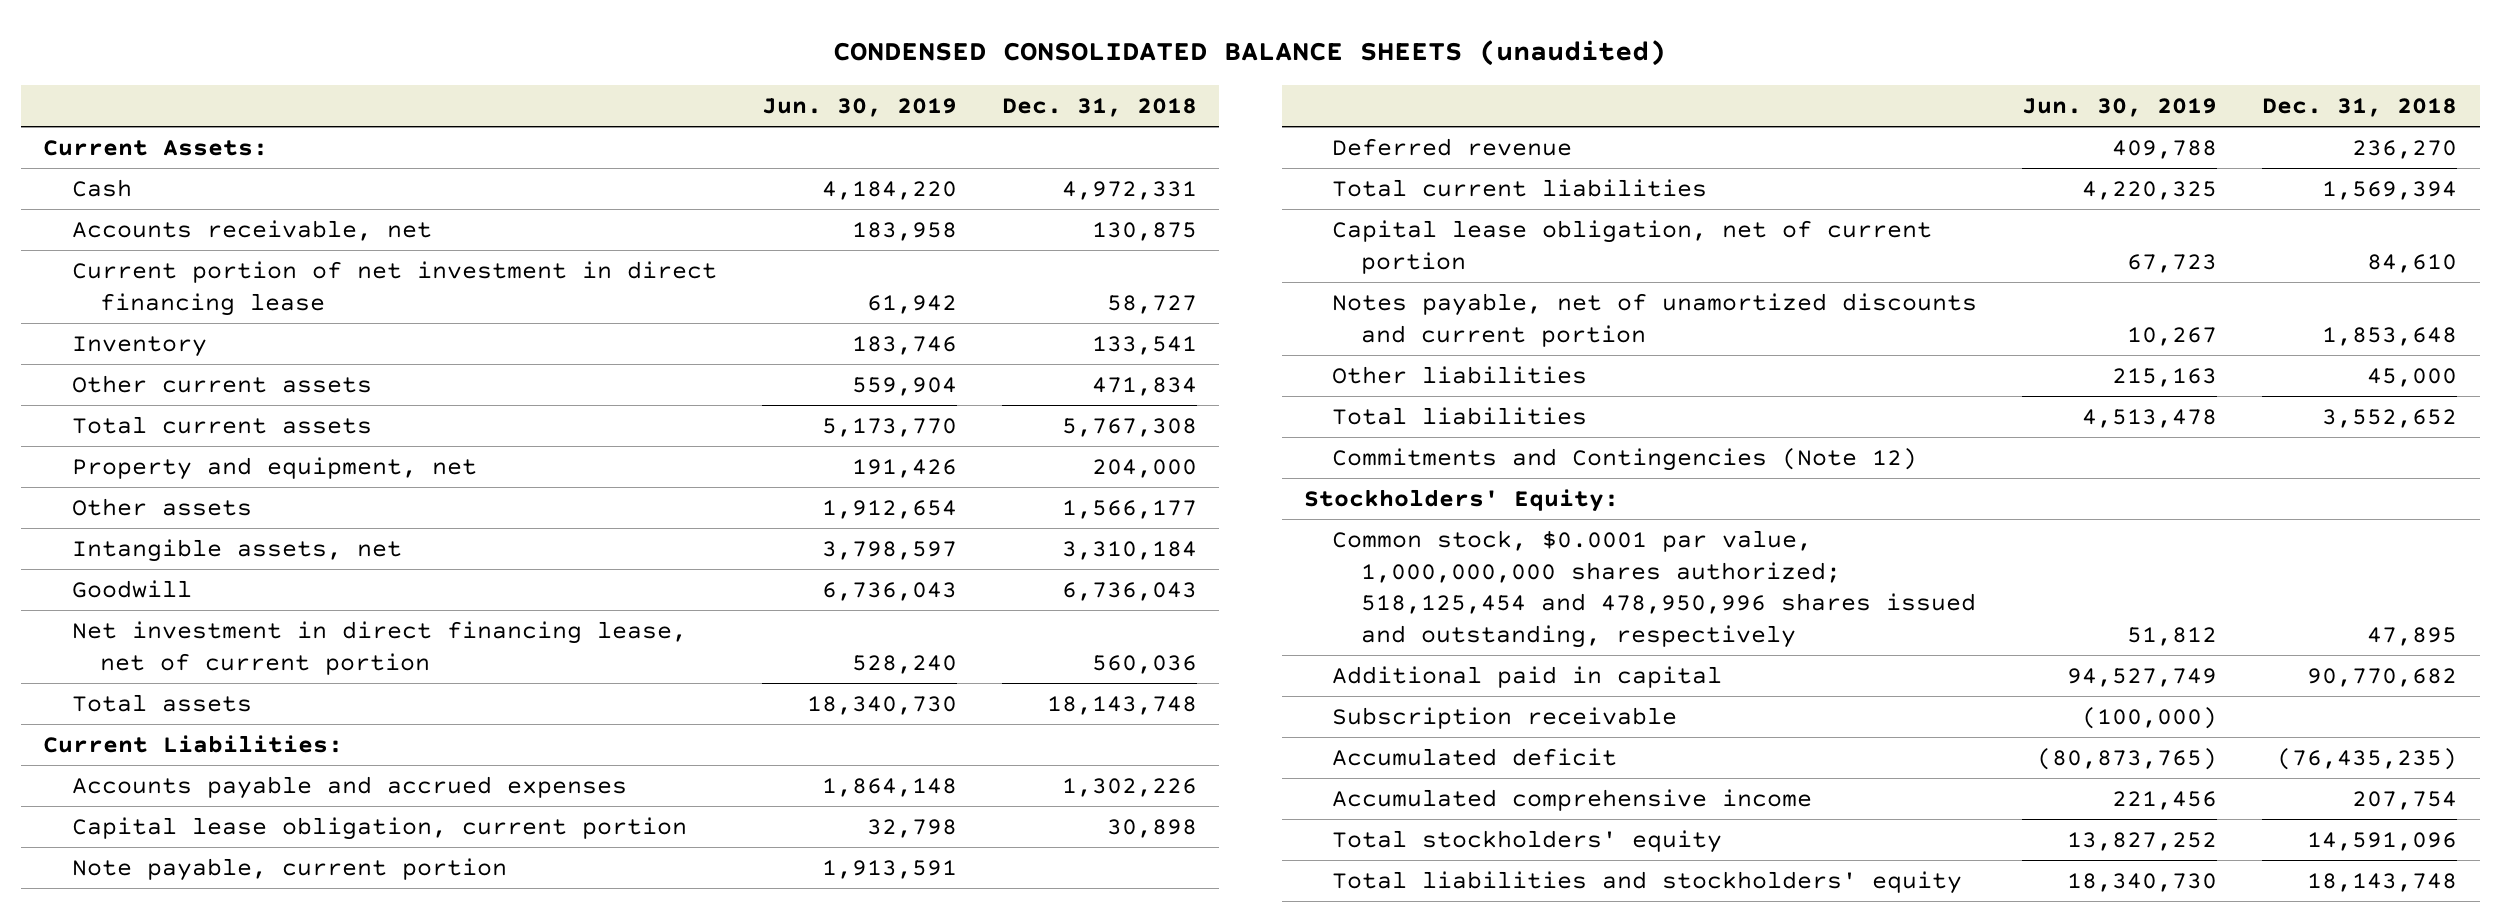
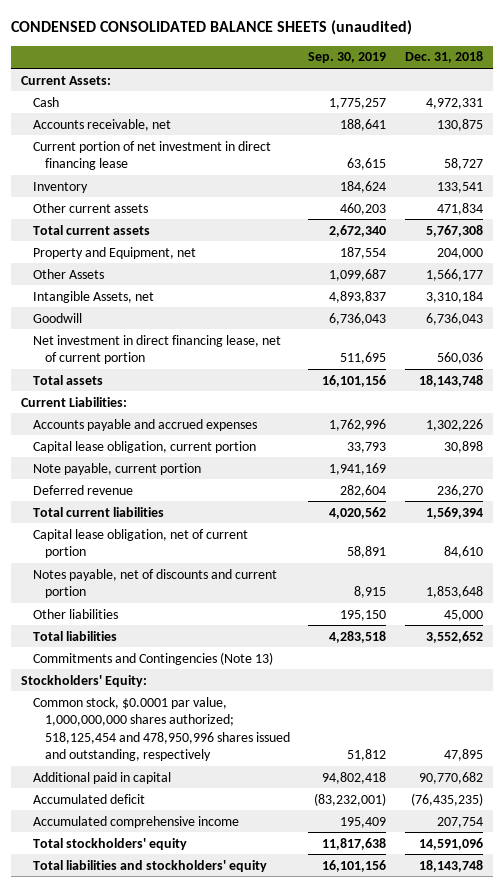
- | Jun. 30, 2019 | Dec. 31, 2018
+ | Sep. 30, 2019 | Dec. 31, 2018
- Property and equipment, net | 191,426 | 204,000
- Other assets | 1,912,654 | 1,566,177
- Intangible assets, net | 3,798,597 | 3,310,184
+ Property and Equipment, net | 187,554 | 204,000
+ Other Assets | 1,099,687 | 1,566,177
+ Intangible Assets, net | 4,893,837 | 3,310,184
- Notes payable, net of unamortized discounts and current portion | 10,267 | 1,853,648
+ Notes payable, net of discounts and current portion | 8,915 | 1,853,648
- Commitments and Contingencies (Note 12)
+ Commitments and Contingencies (Note 13)
- Subscription receivable | (100,000) |

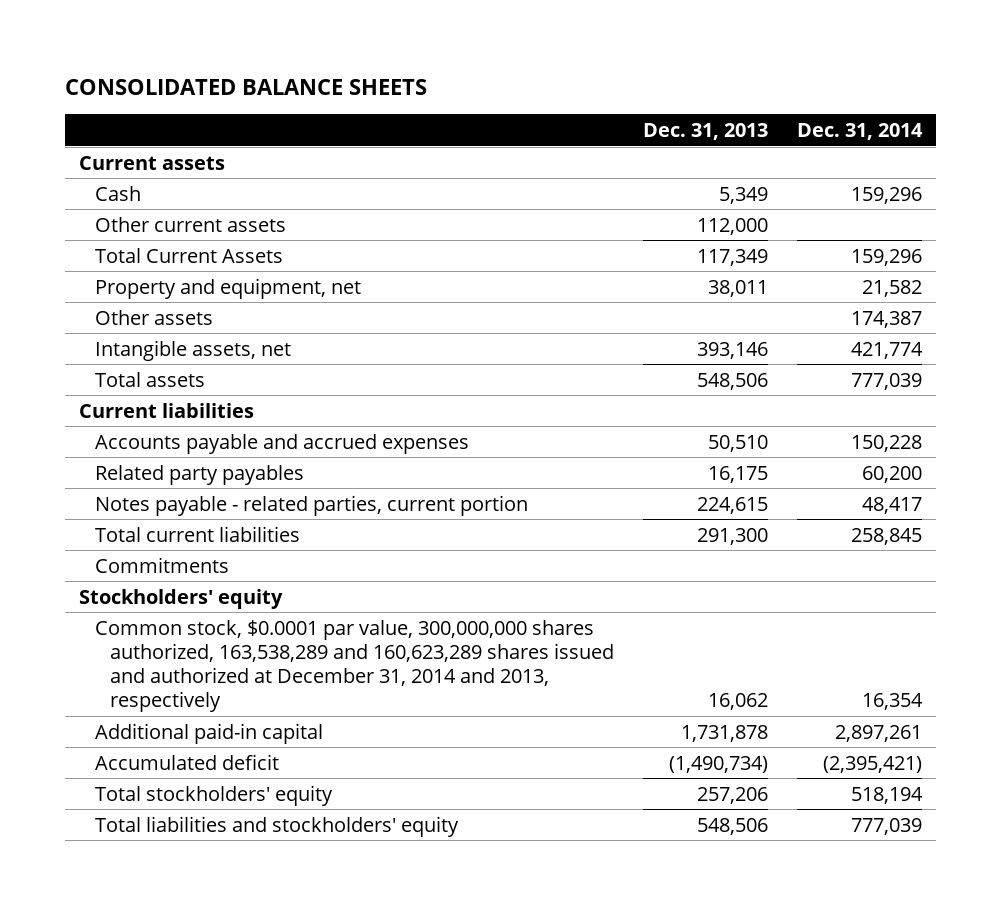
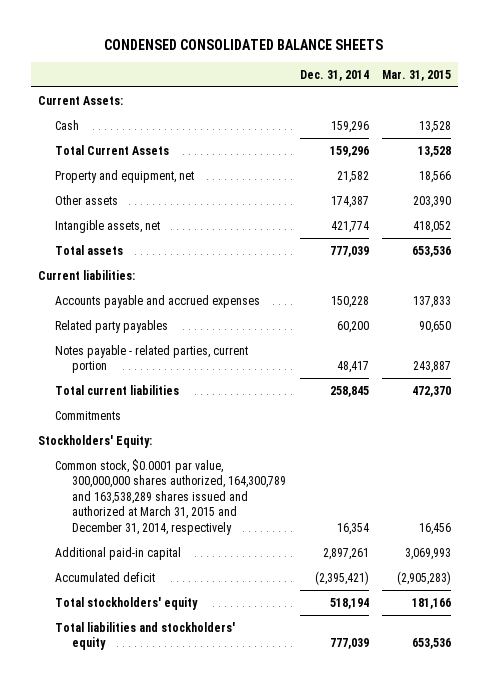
- CONSOLIDATED BALANCE SHEETS
+ CONDENSED CONSOLIDATED BALANCE SHEETS
- | Dec. 31, 2013 | Dec. 31, 2014
+ | Dec. 31, 2014 | Mar. 31, 2015
- Current assets
+ Current Assets:
- Other current assets | 112,000 |
- Current liabilities
+ Current liabilities:
- Stockholders' equity
- Common stock, $0.0001 par value, 300,000,000 shares authorized, 163,538,289 and 160,623,289 shares issued and authorized at December 31, 2014 and 2013, respectively | 16,062 | 16,354
+ Stockholders' Equity:
+ Common stock, $0.0001 par value, 300,000,000 shares authorized, 164,300,789 and 163,538,289 shares issued and authorized at March 31, 2015 and December 31, 2014, respectively | 16,354 | 16,456

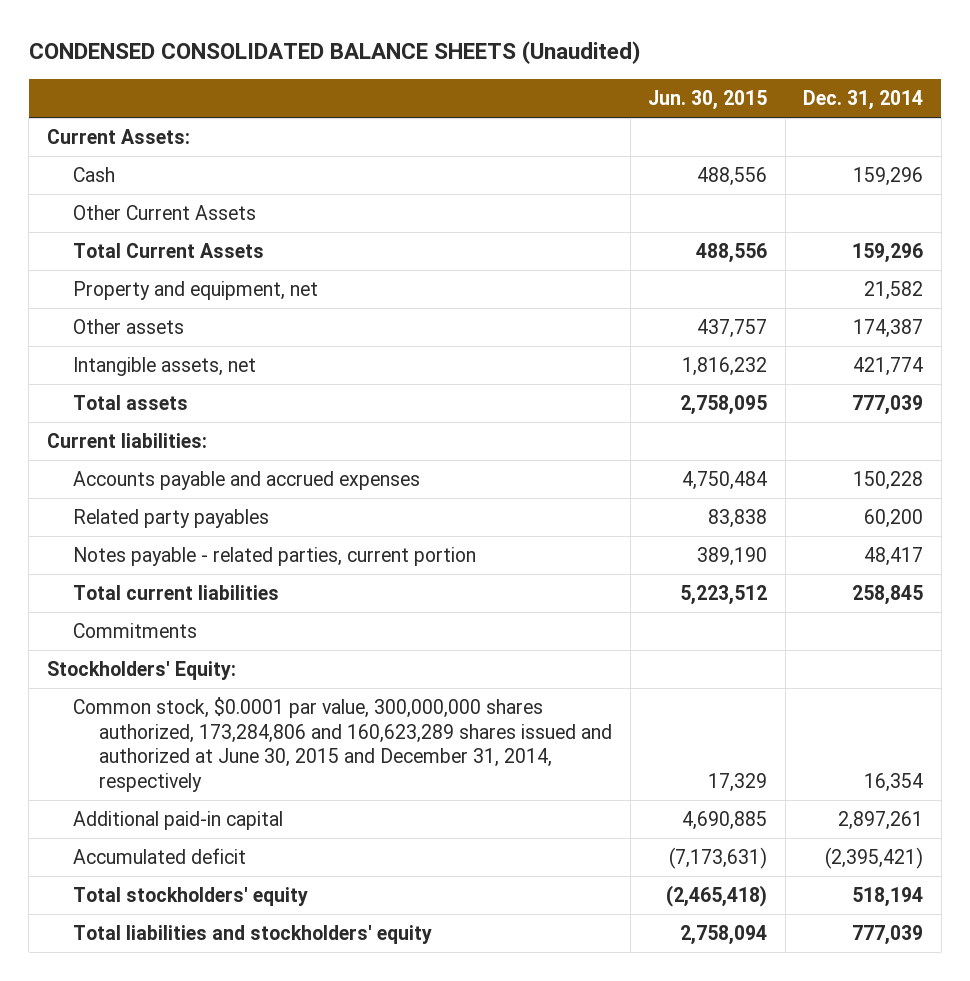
- CONDENSED CONSOLIDATED BALANCE SHEETS
+ CONDENSED CONSOLIDATED BALANCE SHEETS (Unaudited)
- | Dec. 31, 2014 | Mar. 31, 2015
+ | Jun. 30, 2015 | Dec. 31, 2014
+ Other Current Assets
- Common stock, $0.0001 par value, 300,000,000 shares authorized, 164,300,789 and 163,538,289 shares issued and authorized at March 31, 2015 and December 31, 2014, respectively | 16,354 | 16,456
+ Common stock, $0.0001 par value, 300,000,000 shares authorized, 173,284,806 and 160,623,289 shares issued and authorized at June 30, 2015 and December 31, 2014, respectively | 17,329 | 16,354

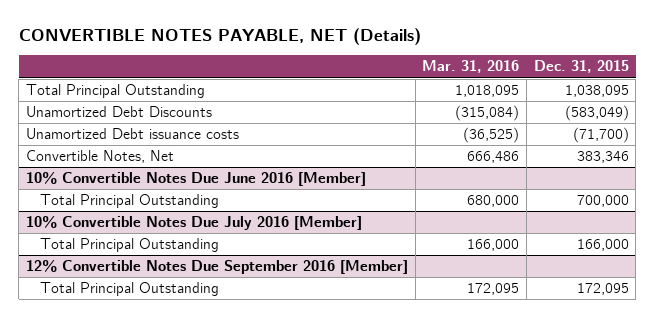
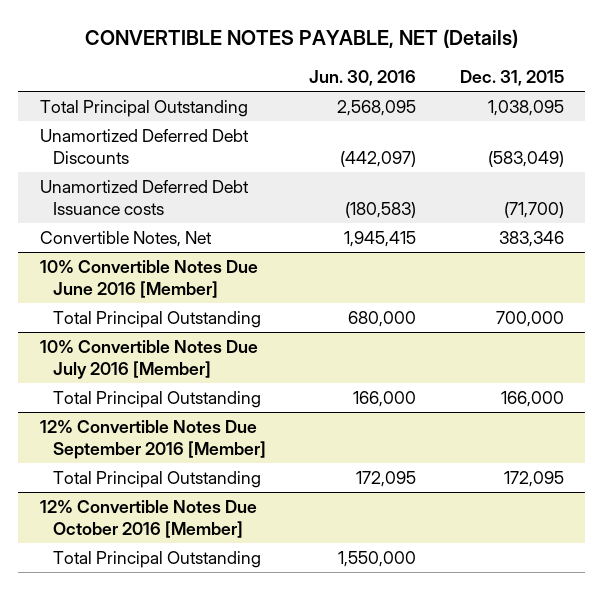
- | Mar. 31, 2016 | Dec. 31, 2015
+ | Jun. 30, 2016 | Dec. 31, 2015
- Unamortized Debt Discounts | (315,084) | (583,049)
- Unamortized Debt issuance costs | (36,525) | (71,700)
+ Unamortized Deferred Debt Discounts | (442,097) | (583,049)
+ Unamortized Deferred Debt Issuance costs | (180,583) | (71,700)
+ 12% Convertible Notes Due October 2016 [Member]
+ Total Principal Outstanding | 1,550,000 |

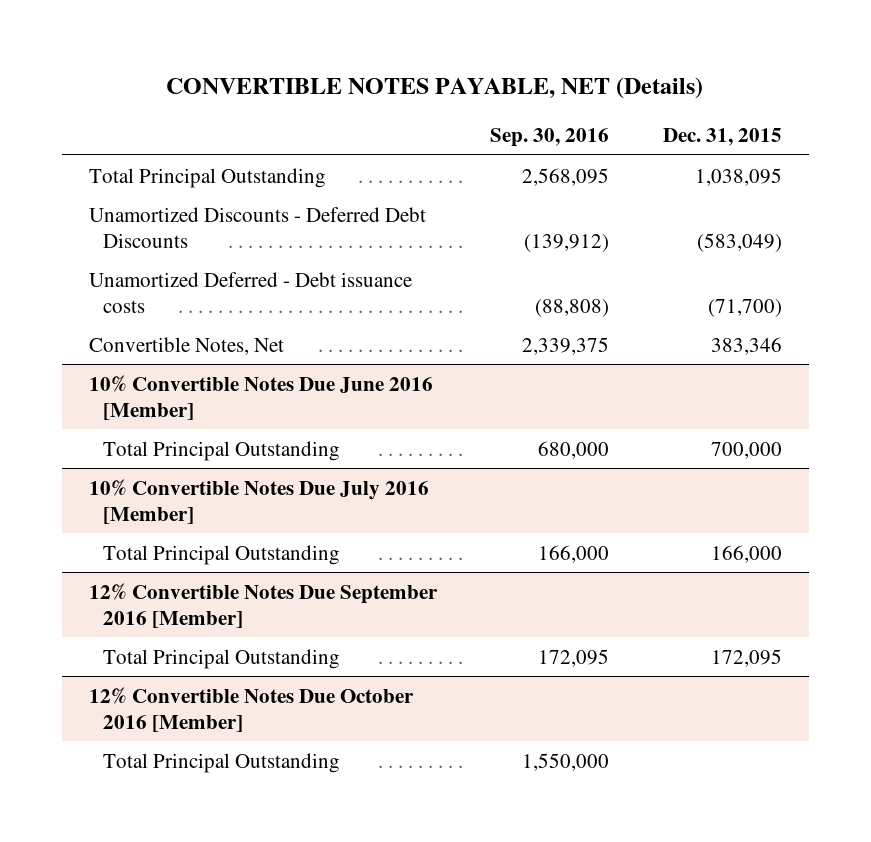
- | Jun. 30, 2016 | Dec. 31, 2015
+ | Sep. 30, 2016 | Dec. 31, 2015
- Unamortized Deferred Debt Discounts | (442,097) | (583,049)
- Unamortized Deferred Debt Issuance costs | (180,583) | (71,700)
+ Unamortized Discounts - Deferred Debt Discounts | (139,912) | (583,049)
+ Unamortized Deferred - Debt issuance costs | (88,808) | (71,700)

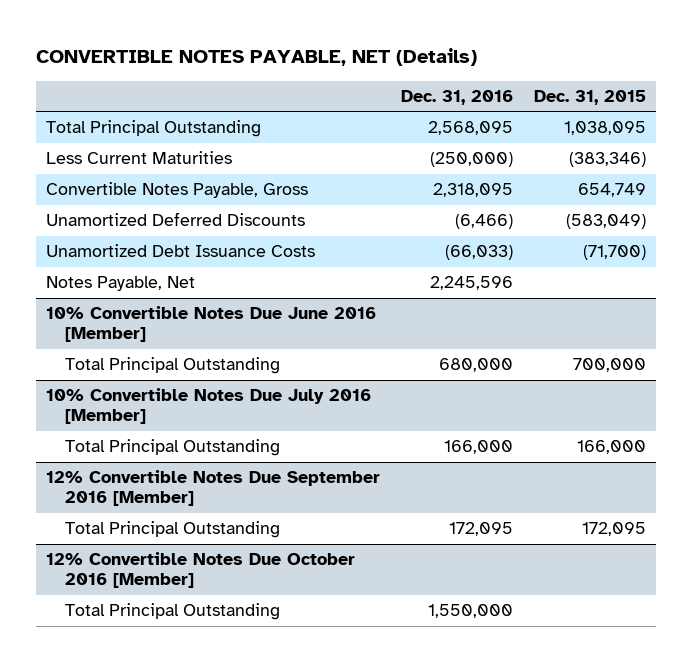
- | Sep. 30, 2016 | Dec. 31, 2015
+ | Dec. 31, 2016 | Dec. 31, 2015
- Unamortized Discounts - Deferred Debt Discounts | (139,912) | (583,049)
- Unamortized Deferred - Debt issuance costs | (88,808) | (71,700)
- Convertible Notes, Net | 2,339,375 | 383,346
+ Less Current Maturities | (250,000) | (383,346)
+ Convertible Notes Payable, Gross | 2,318,095 | 654,749
+ Unamortized Deferred Discounts | (6,466) | (583,049)
+ Unamortized Debt Issuance Costs | (66,033) | (71,700)
+ Notes Payable, Net | 2,245,596 |

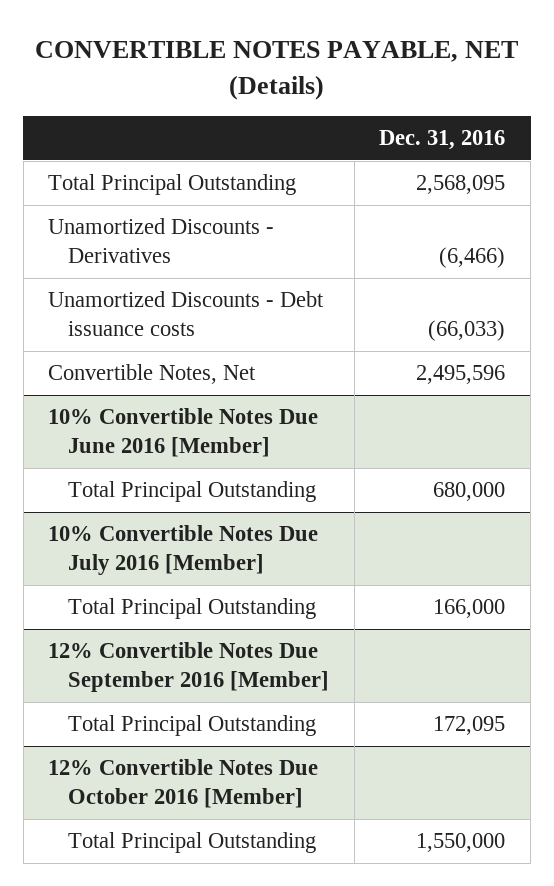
- | Dec. 31, 2016 | Dec. 31, 2015
+ | Dec. 31, 2016
- Less Current Maturities | (250,000) | (383,346)
- Convertible Notes Payable, Gross | 2,318,095 | 654,749
- Unamortized Deferred Discounts | (6,466) | (583,049)
- Unamortized Debt Issuance Costs | (66,033) | (71,700)
- Notes Payable, Net | 2,245,596 |
+ Unamortized Discounts - Derivatives | (6,466)
+ Unamortized Discounts - Debt issuance costs | (66,033)
+ Convertible Notes, Net | 2,495,596

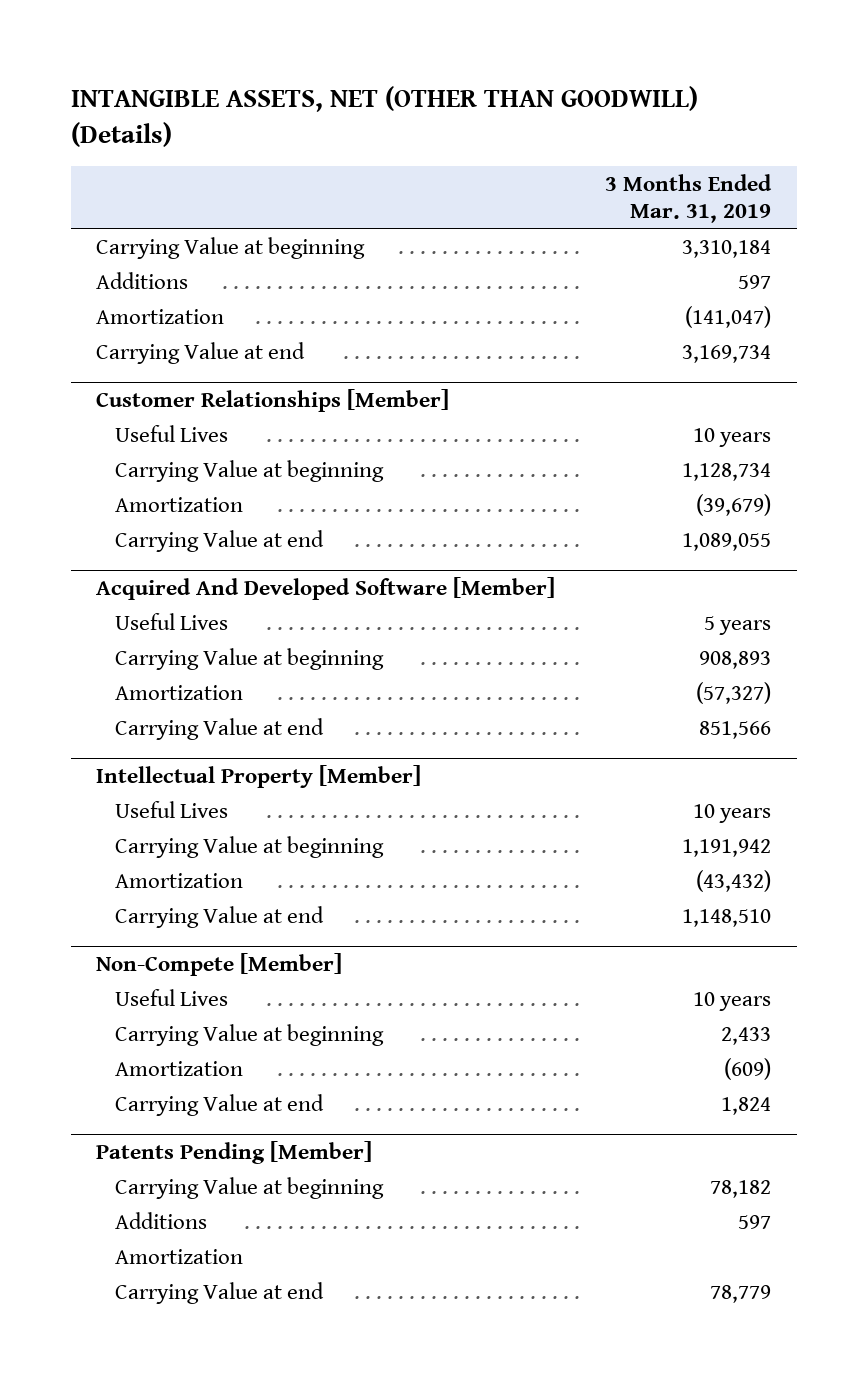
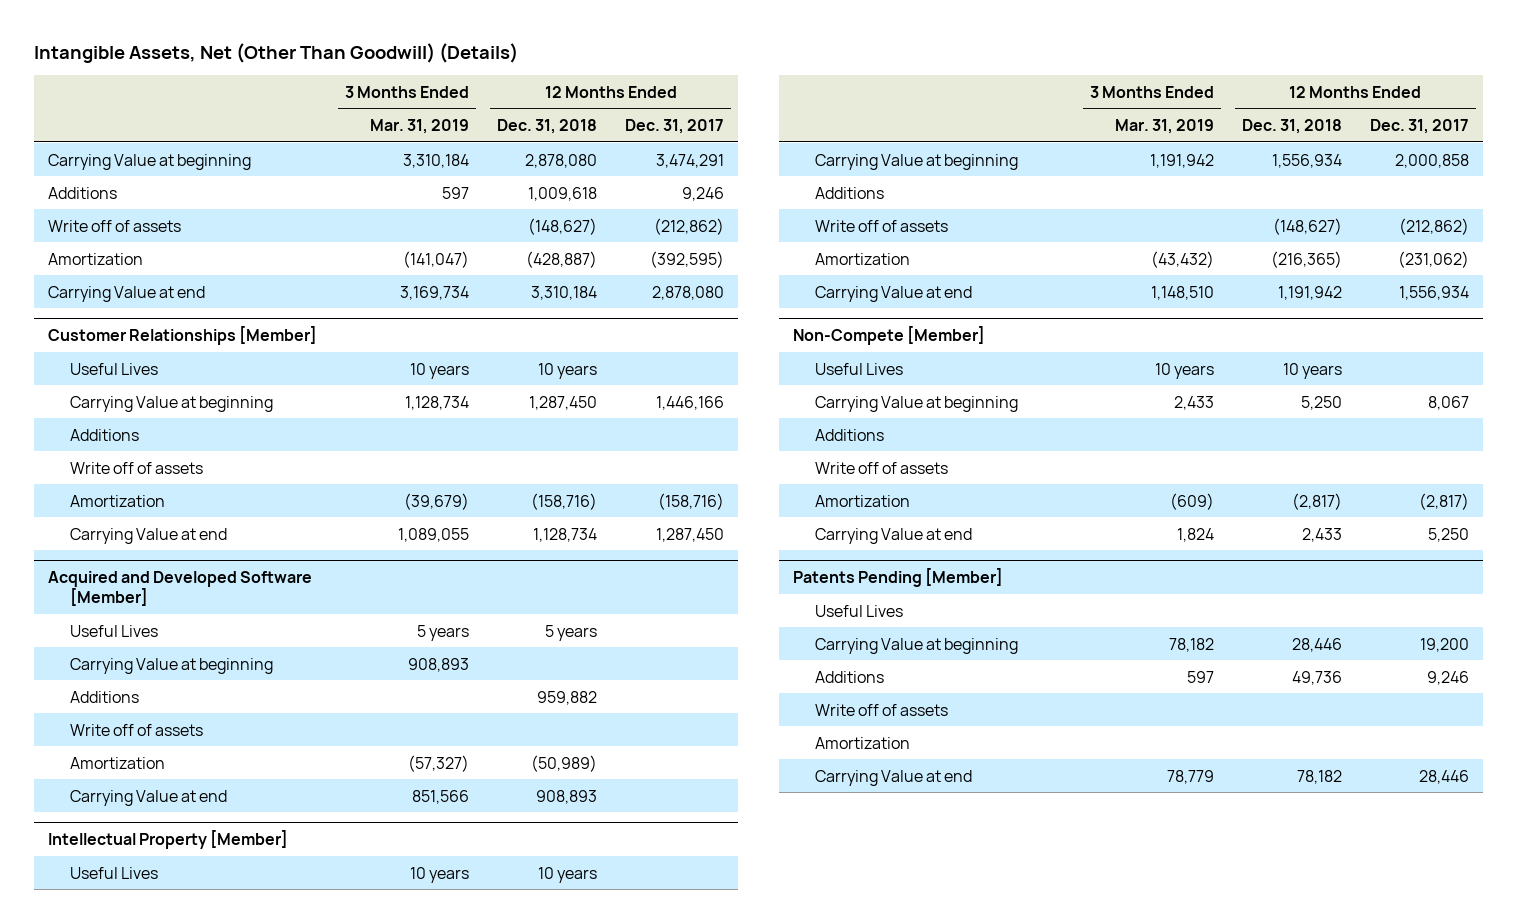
- INTANGIBLE ASSETS, NET (OTHER THAN GOODWILL) (Details)
+ Intangible Assets, Net (Other Than Goodwill) (Details)
- | 3 Months Ended Mar. 31, 2019
+ | 3 Months Ended Mar. 31, 2019 | 12 Months Ended Dec. 31, 2018 | 12 Months Ended Dec. 31, 2017
+ Write off of assets | | (148,627) | (212,862)
@ Customer Relationships [Member]
+ Additions
+ Write off of assets
- Acquired And Developed Software [Member]
+ Acquired and Developed Software [Member]
+ Additions | | 959,882 |
+ Write off of assets
@ Intellectual Property [Member]
+ Additions
+ Write off of assets | | (148,627) | (212,862)
@ Non-Compete [Member]
+ Additions
+ Write off of assets
@ Patents Pending [Member]
+ Useful Lives
+ Write off of assets

